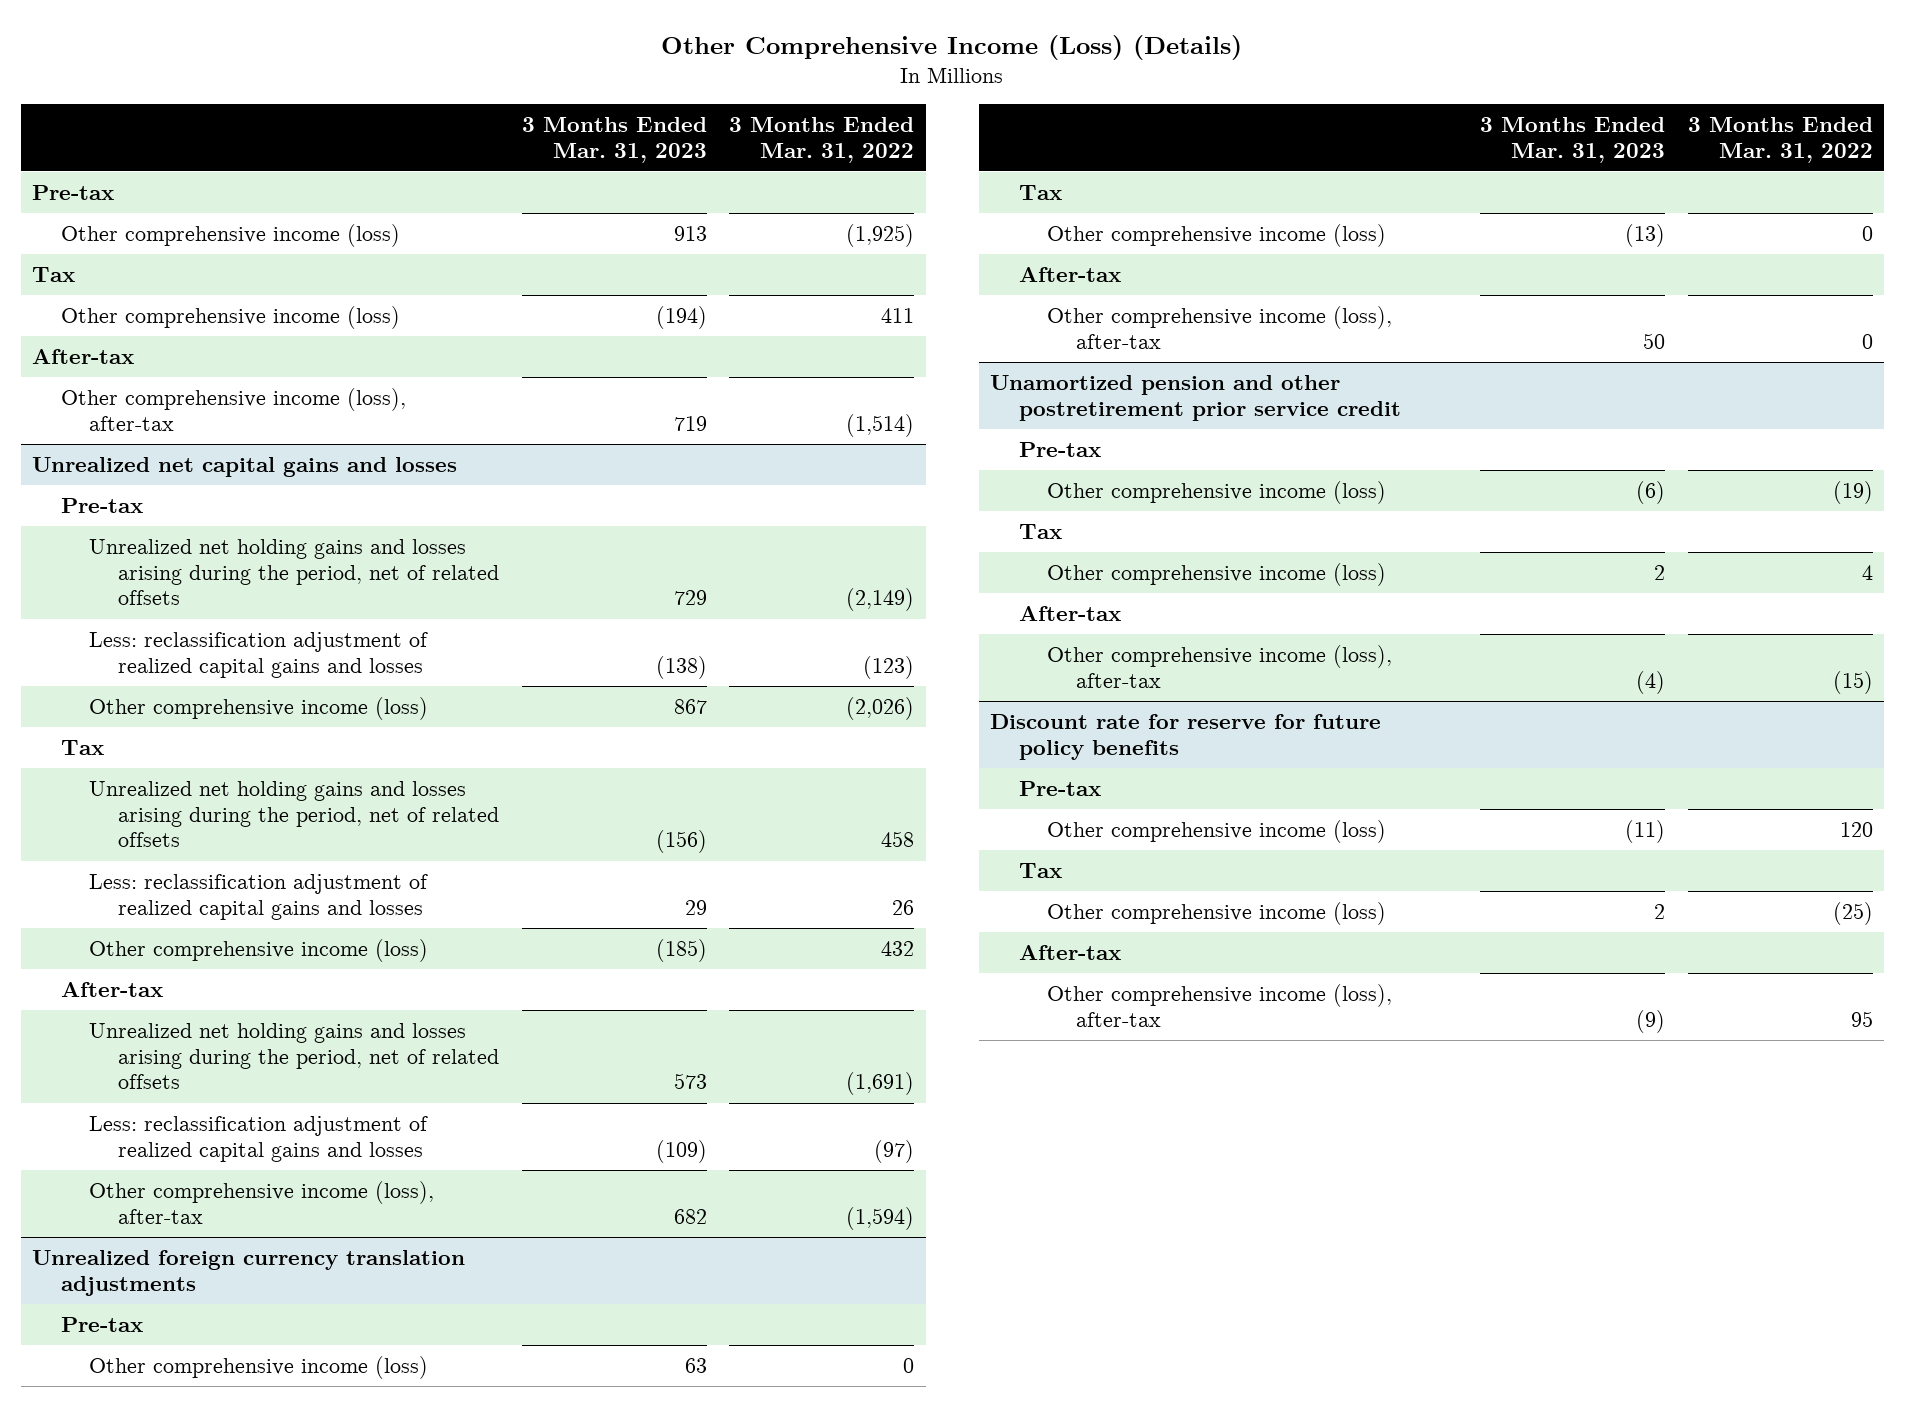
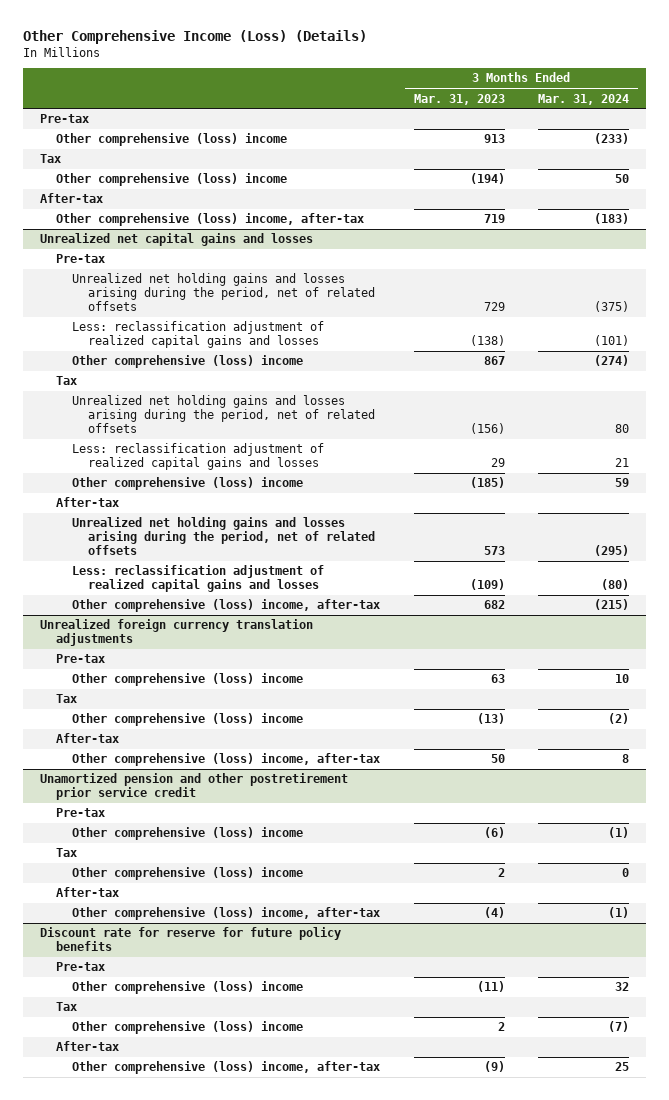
- | 3 Months Ended Mar. 31, 2023 | 3 Months Ended Mar. 31, 2022
+ | 3 Months Ended Mar. 31, 2023 | 3 Months Ended Mar. 31, 2024
- Other comprehensive income (loss) | 913 | (1,925)
+ Other comprehensive (loss) income | 913 | (233)
- Other comprehensive income (loss) | (194) | 411
+ Other comprehensive (loss) income | (194) | 50
- Other comprehensive income (loss), after-tax | 719 | (1,514)
+ Other comprehensive (loss) income, after-tax | 719 | (183)
@ Unrealized net capital gains and losses
- Other comprehensive income (loss) | 867 | (2,026)
+ Other comprehensive (loss) income | 867 | (274)
- Other comprehensive income (loss) | (185) | 432
+ Other comprehensive (loss) income | (185) | 59
- Other comprehensive income (loss), after-tax | 682 | (1,594)
+ Other comprehensive (loss) income, after-tax | 682 | (215)
@ Unrealized foreign currency translation adjustments
- Other comprehensive income (loss) | 63 | 0
+ Other comprehensive (loss) income | 63 | 10
- Other comprehensive income (loss) | (13) | 0
+ Other comprehensive (loss) income | (13) | (2)
- Other comprehensive income (loss), after-tax | 50 | 0
+ Other comprehensive (loss) income, after-tax | 50 | 8
@ Unamortized pension and other postretirement prior service credit
- Other comprehensive income (loss) | (6) | (19)
+ Other comprehensive (loss) income | (6) | (1)
- Other comprehensive income (loss) | 2 | 4
+ Other comprehensive (loss) income | 2 | 0
- Other comprehensive income (loss), after-tax | (4) | (15)
+ Other comprehensive (loss) income, after-tax | (4) | (1)
@ Discount rate for reserve for future policy benefits
- Other comprehensive income (loss) | (11) | 120
+ Other comprehensive (loss) income | (11) | 32
- Other comprehensive income (loss) | 2 | (25)
+ Other comprehensive (loss) income | 2 | (7)
- Other comprehensive income (loss), after-tax | (9) | 95
+ Other comprehensive (loss) income, after-tax | (9) | 25

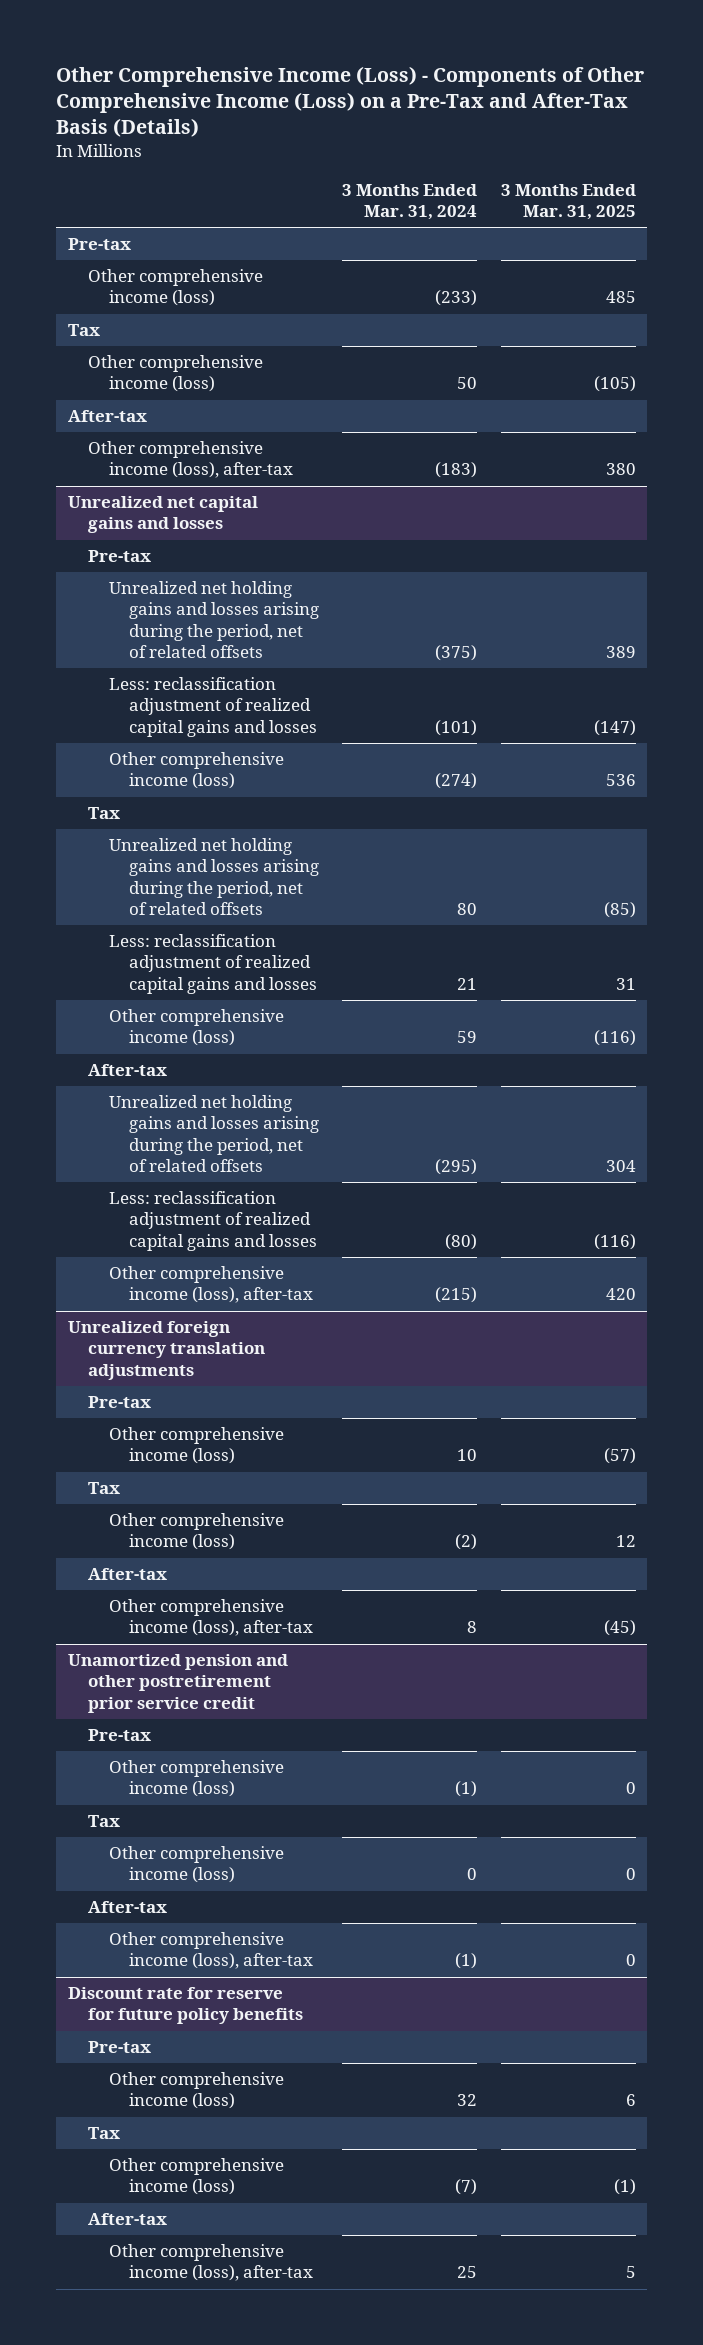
- Other Comprehensive Income (Loss) (Details)
+ Other Comprehensive Income (Loss) - Components of Other Comprehensive Income (Loss) on a Pre-Tax and After-Tax Basis (Details)
- | 3 Months Ended Mar. 31, 2023 | 3 Months Ended Mar. 31, 2024
+ | 3 Months Ended Mar. 31, 2024 | 3 Months Ended Mar. 31, 2025
- Other comprehensive (loss) income | 913 | (233)
+ Other comprehensive income (loss) | (233) | 485
- Other comprehensive (loss) income | (194) | 50
+ Other comprehensive income (loss) | 50 | (105)
- Other comprehensive (loss) income, after-tax | 719 | (183)
+ Other comprehensive income (loss), after-tax | (183) | 380
@ Unrealized net capital gains and losses
- Other comprehensive (loss) income | 867 | (274)
+ Other comprehensive income (loss) | (274) | 536
- Other comprehensive (loss) income | (185) | 59
+ Other comprehensive income (loss) | 59 | (116)
- Other comprehensive (loss) income, after-tax | 682 | (215)
+ Other comprehensive income (loss), after-tax | (215) | 420
@ Unrealized foreign currency translation adjustments
- Other comprehensive (loss) income | 63 | 10
+ Other comprehensive income (loss) | 10 | (57)
- Other comprehensive (loss) income | (13) | (2)
+ Other comprehensive income (loss) | (2) | 12
- Other comprehensive (loss) income, after-tax | 50 | 8
+ Other comprehensive income (loss), after-tax | 8 | (45)
@ Unamortized pension and other postretirement prior service credit
- Other comprehensive (loss) income | (6) | (1)
+ Other comprehensive income (loss) | (1) | 0
- Other comprehensive (loss) income | 2 | 0
+ Other comprehensive income (loss) | 0 | 0
- Other comprehensive (loss) income, after-tax | (4) | (1)
+ Other comprehensive income (loss), after-tax | (1) | 0
@ Discount rate for reserve for future policy benefits
- Other comprehensive (loss) income | (11) | 32
+ Other comprehensive income (loss) | 32 | 6
- Other comprehensive (loss) income | 2 | (7)
+ Other comprehensive income (loss) | (7) | (1)
- Other comprehensive (loss) income, after-tax | (9) | 25
+ Other comprehensive income (loss), after-tax | 25 | 5

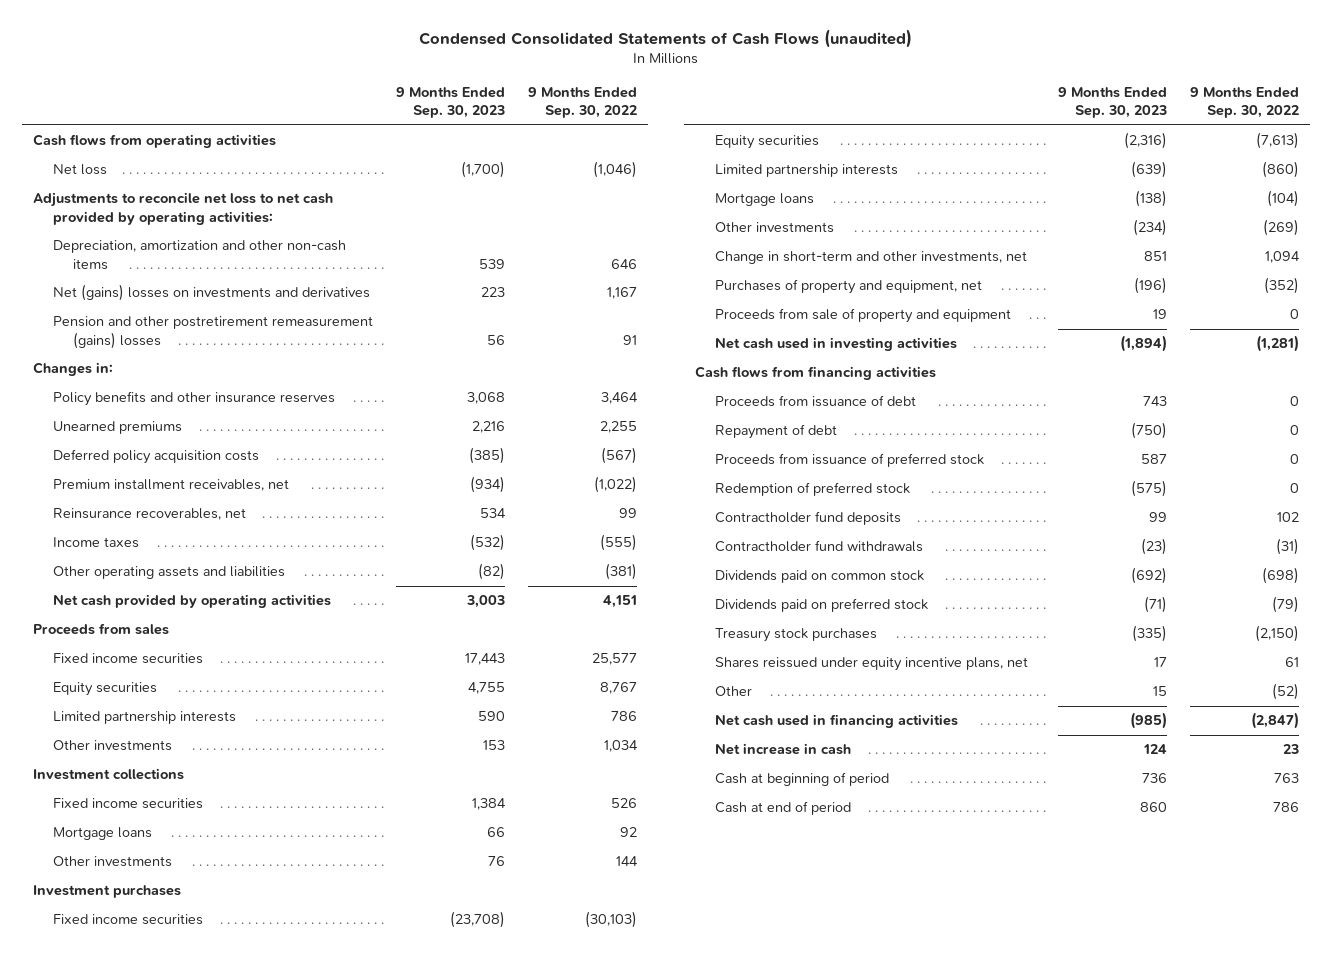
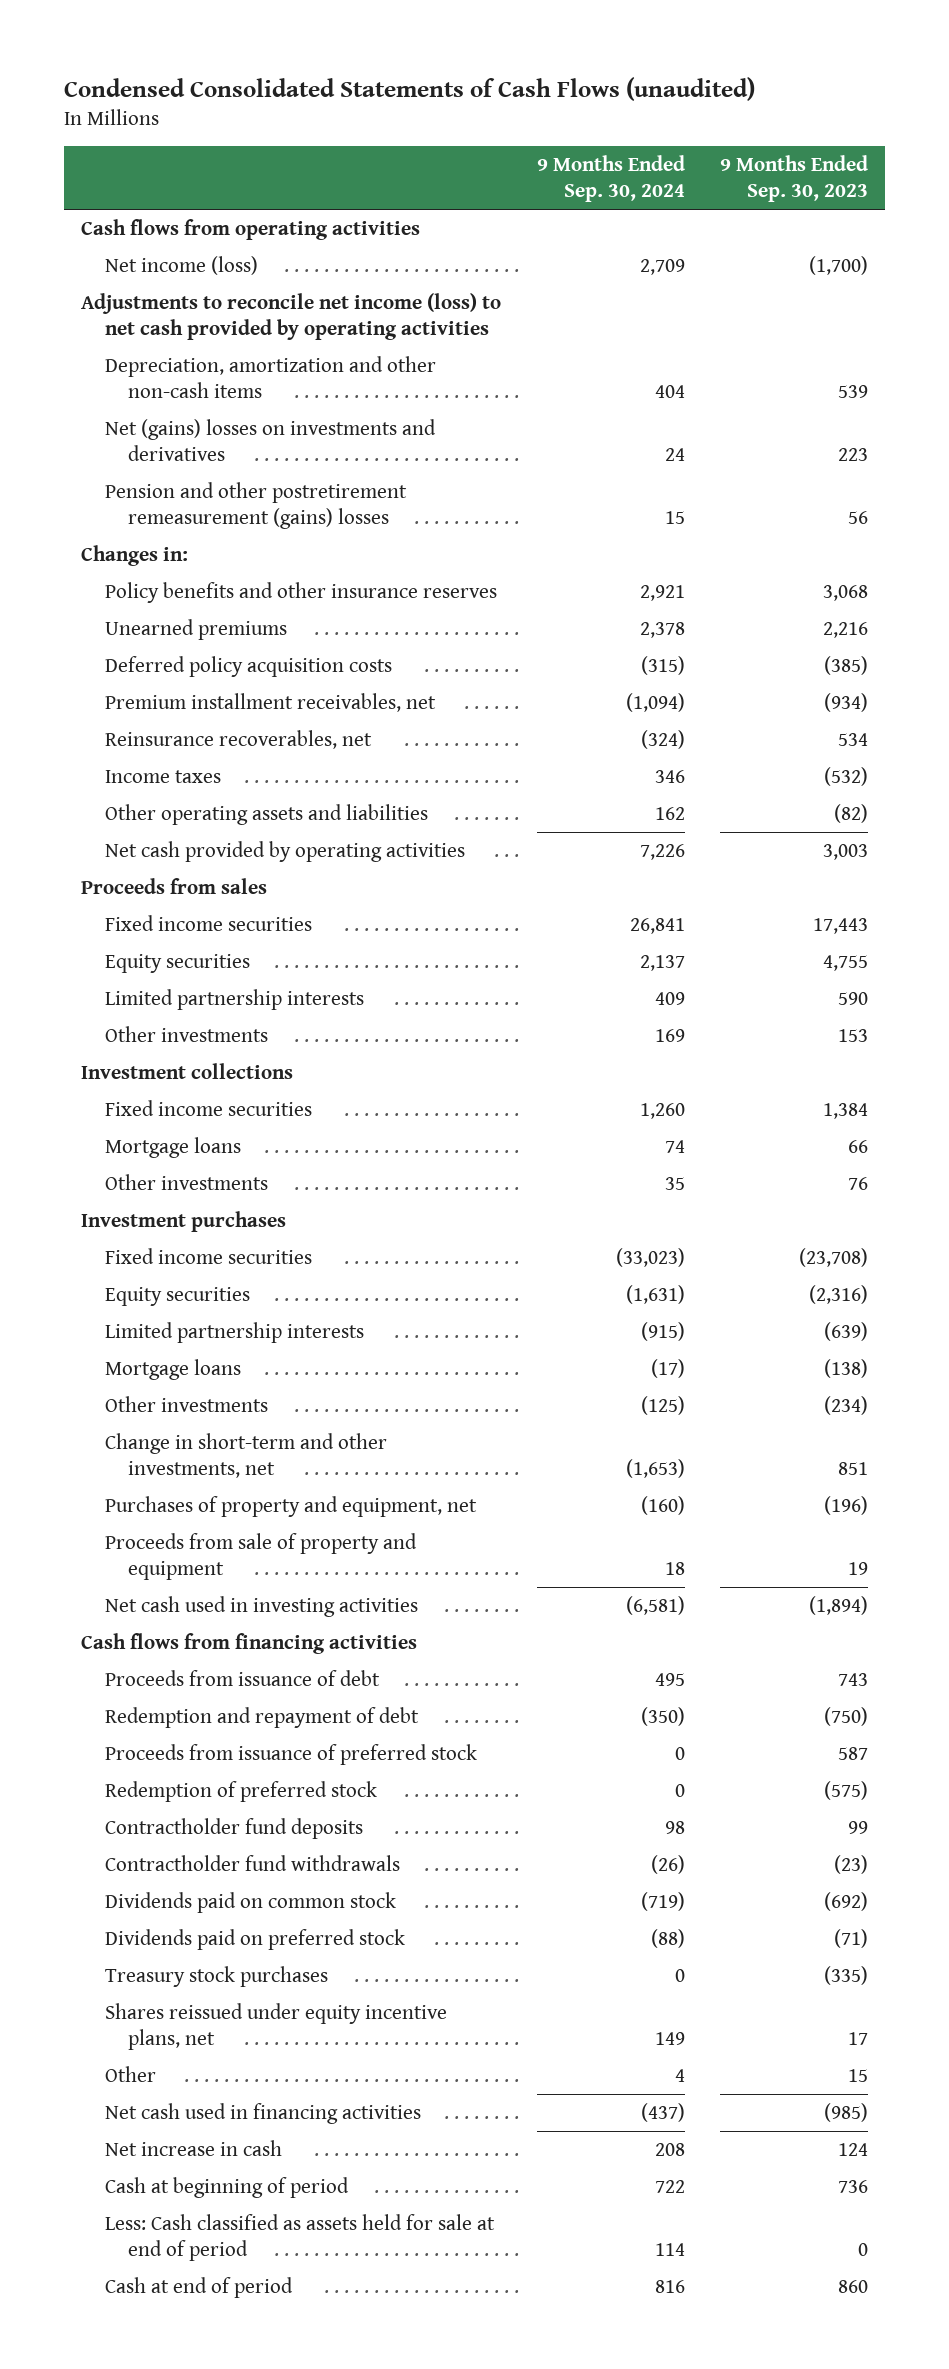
- | 9 Months Ended Sep. 30, 2023 | 9 Months Ended Sep. 30, 2022
+ | 9 Months Ended Sep. 30, 2024 | 9 Months Ended Sep. 30, 2023
- Net loss | (1,700) | (1,046)
- Adjustments to reconcile net loss to net cash provided by operating activities:
+ Net income (loss) | 2,709 | (1,700)
+ Adjustments to reconcile net income (loss) to net cash provided by operating activities
- Repayment of debt | (750) | 0
+ Redemption and repayment of debt | (350) | (750)
+ Less: Cash classified as assets held for sale at end of period | 114 | 0

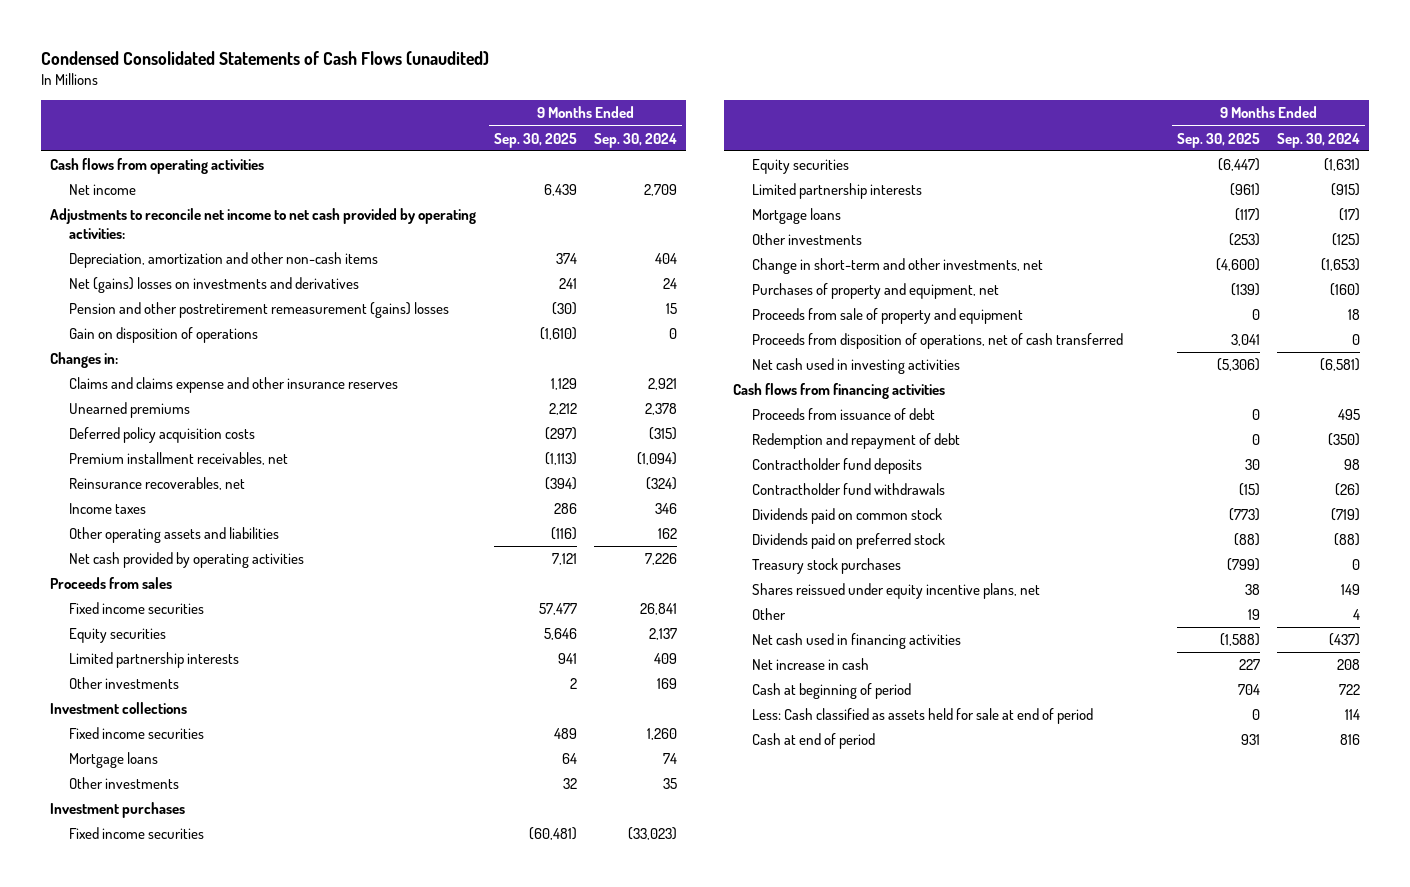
- | 9 Months Ended Sep. 30, 2024 | 9 Months Ended Sep. 30, 2023
+ | 9 Months Ended Sep. 30, 2025 | 9 Months Ended Sep. 30, 2024
- Net income (loss) | 2,709 | (1,700)
- Adjustments to reconcile net income (loss) to net cash provided by operating activities
+ Net income | 6,439 | 2,709
+ Adjustments to reconcile net income to net cash provided by operating activities:
+ Gain on disposition of operations | (1,610) | 0
- Policy benefits and other insurance reserves | 2,921 | 3,068
+ Claims and claims expense and other insurance reserves | 1,129 | 2,921
+ Proceeds from disposition of operations, net of cash transferred | 3,041 | 0
- Proceeds from issuance of preferred stock | 0 | 587
- Redemption of preferred stock | 0 | (575)

